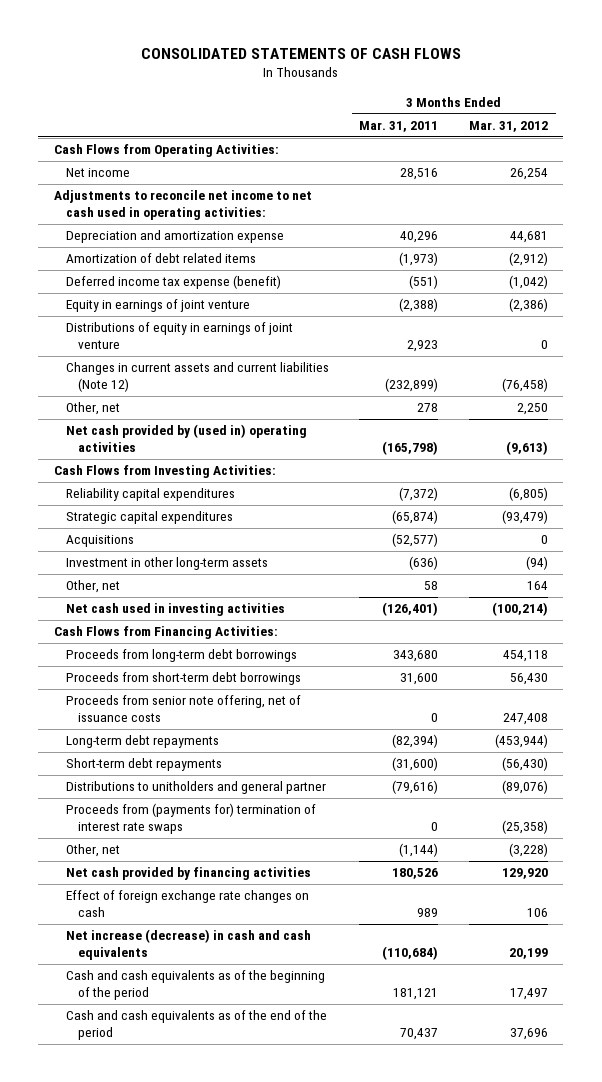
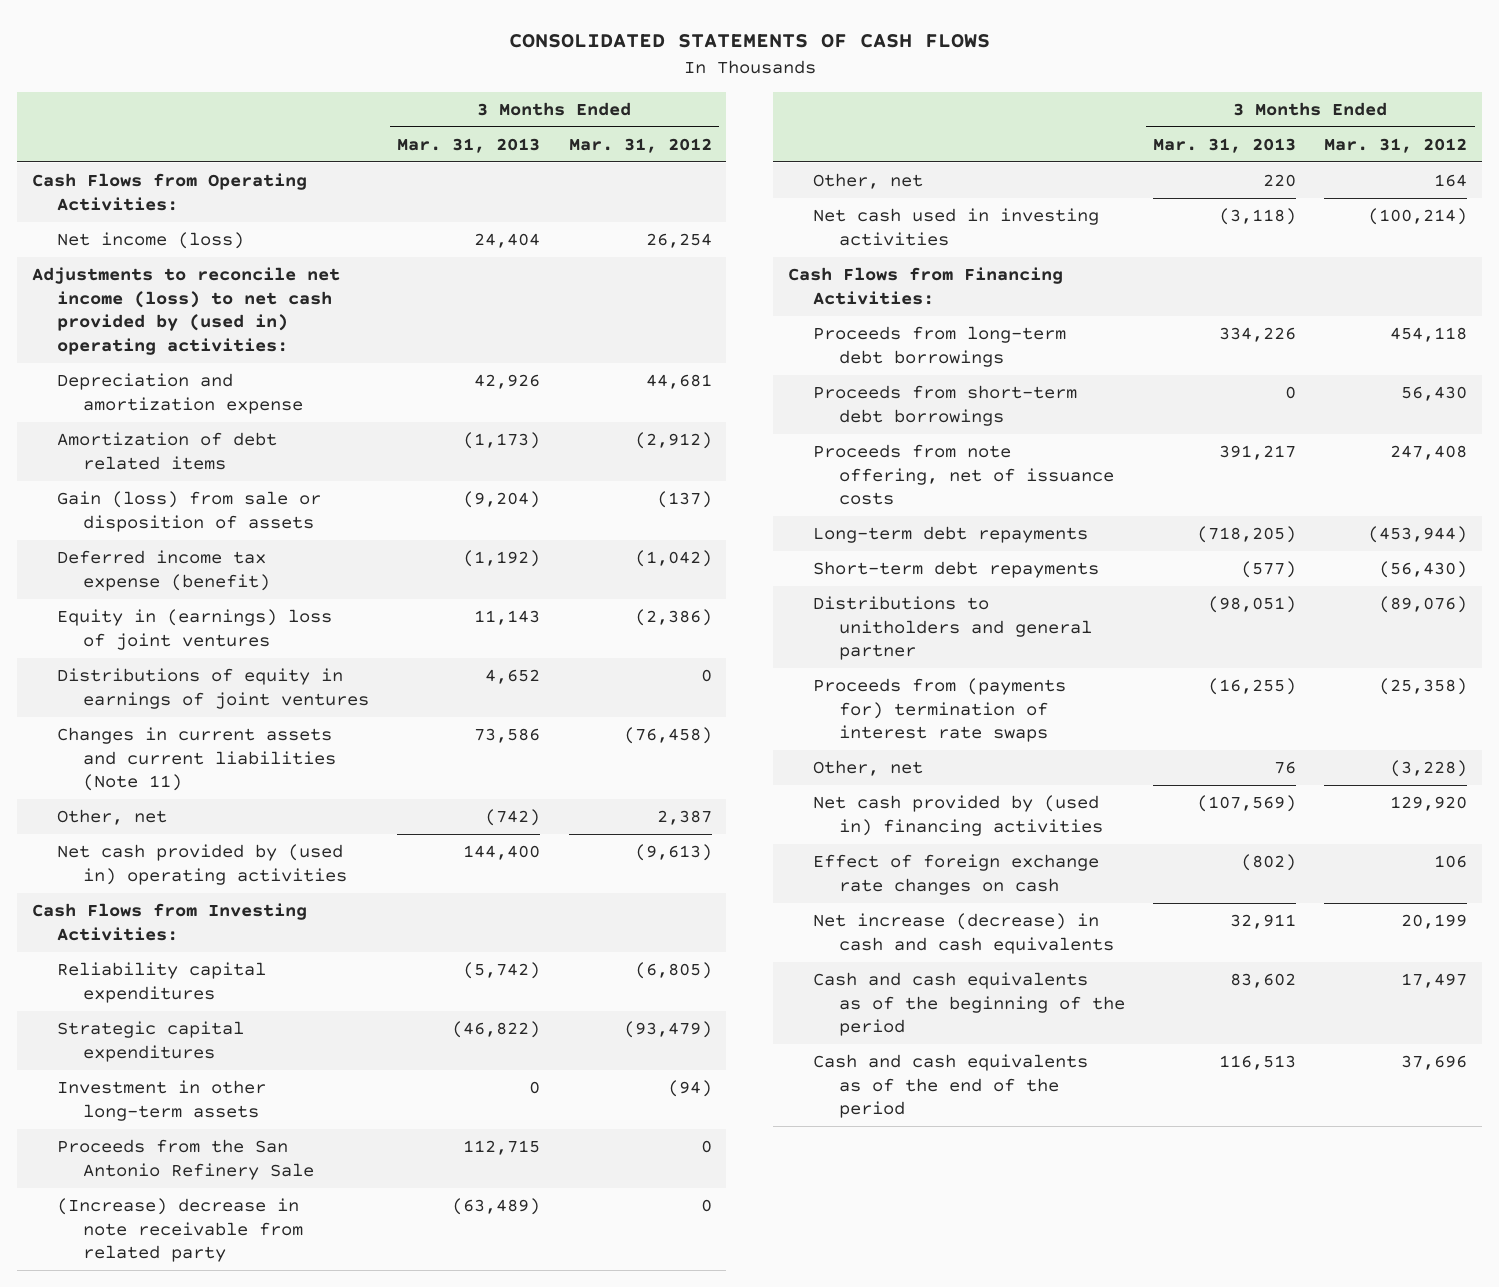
- | 3 Months Ended Mar. 31, 2011 | 3 Months Ended Mar. 31, 2012
+ | 3 Months Ended Mar. 31, 2013 | 3 Months Ended Mar. 31, 2012
- Net income | 28,516 | 26,254
- Adjustments to reconcile net income to net cash used in operating activities:
+ Net income (loss) | 24,404 | 26,254
+ Adjustments to reconcile net income (loss) to net cash provided by (used in) operating activities:
+ Gain (loss) from sale or disposition of assets | (9,204) | (137)
- Equity in earnings of joint venture | (2,388) | (2,386)
- Distributions of equity in earnings of joint venture | 2,923 | 0
- Changes in current assets and current liabilities (Note 12) | (232,899) | (76,458)
- Other, net | 278 | 2,250
+ Equity in (earnings) loss of joint ventures | 11,143 | (2,386)
+ Distributions of equity in earnings of joint ventures | 4,652 | 0
+ Changes in current assets and current liabilities (Note 11) | 73,586 | (76,458)
+ Other, net | (742) | 2,387
- Acquisitions | (52,577) | 0
+ Proceeds from the San Antonio Refinery Sale | 112,715 | 0
+ (Increase) decrease in note receivable from related party | (63,489) | 0
- Proceeds from senior note offering, net of issuance costs | 0 | 247,408
+ Proceeds from note offering, net of issuance costs | 391,217 | 247,408
- Net cash provided by financing activities | 180,526 | 129,920
+ Net cash provided by (used in) financing activities | (107,569) | 129,920

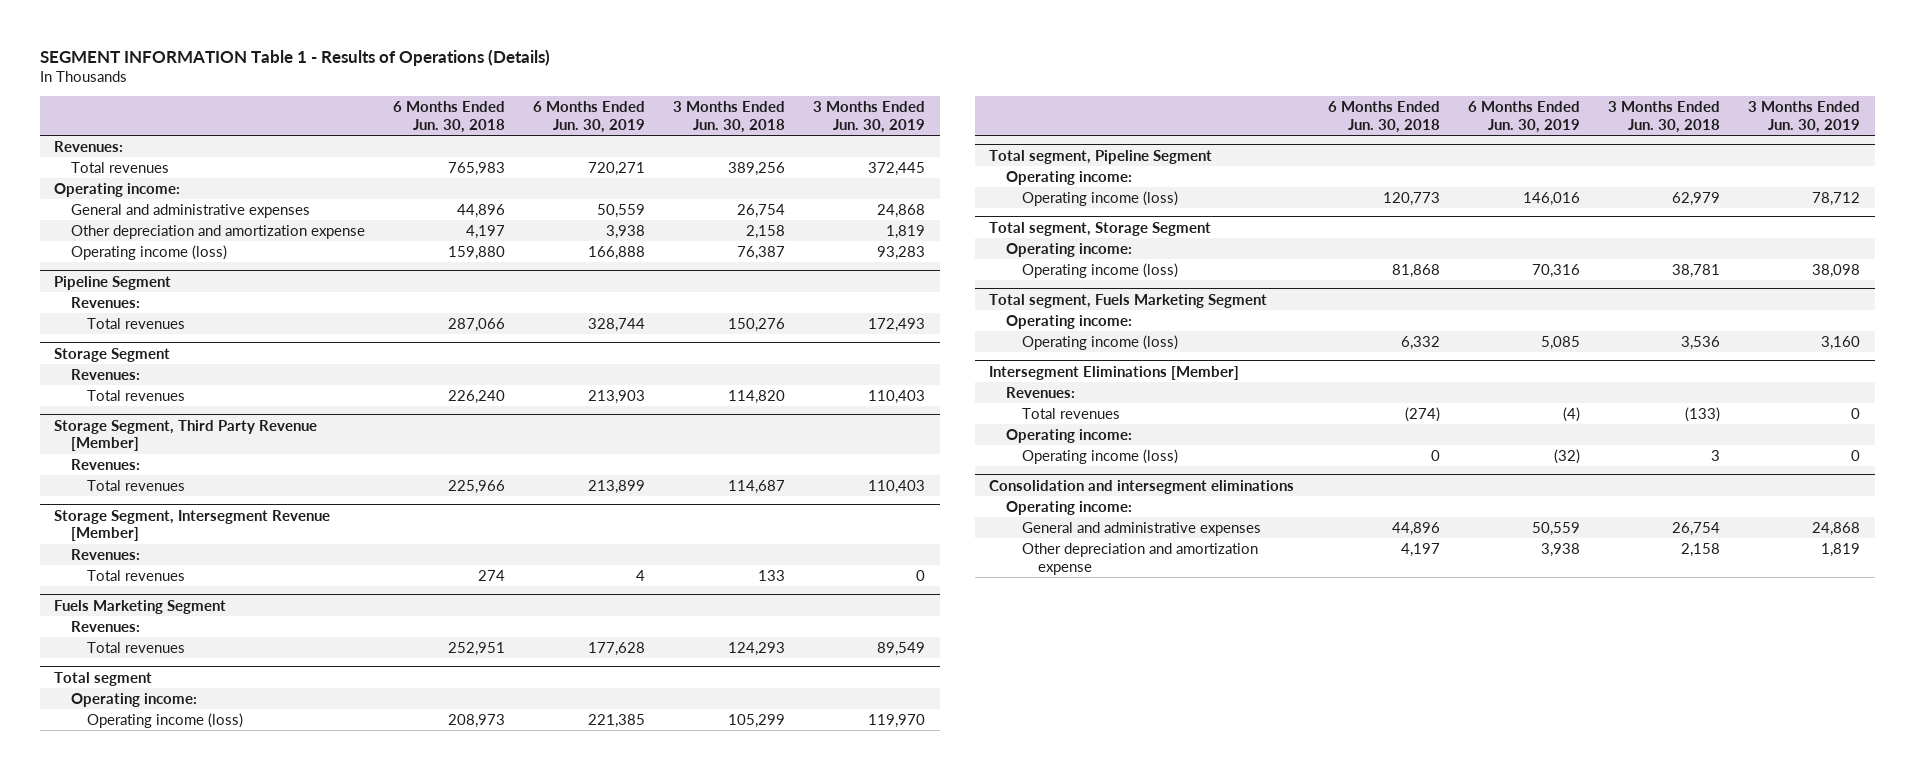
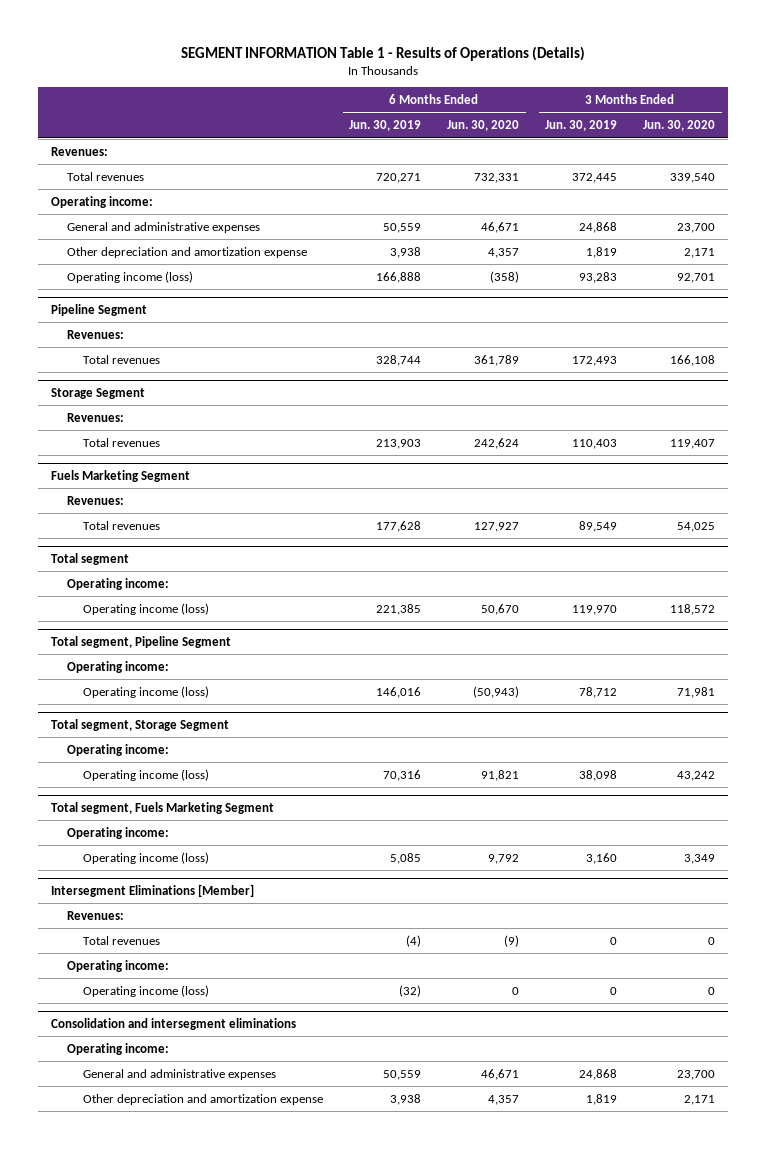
- | 6 Months Ended Jun. 30, 2018 | 6 Months Ended Jun. 30, 2019 | 3 Months Ended Jun. 30, 2018 | 3 Months Ended Jun. 30, 2019
+ | 6 Months Ended Jun. 30, 2019 | 6 Months Ended Jun. 30, 2020 | 3 Months Ended Jun. 30, 2019 | 3 Months Ended Jun. 30, 2020
- Storage Segment, Third Party Revenue [Member]
- Revenues:
- Total revenues | 225,966 | 213,899 | 114,687 | 110,403
- Storage Segment, Intersegment Revenue [Member]
- Revenues:
- Total revenues | 274 | 4 | 133 | 0

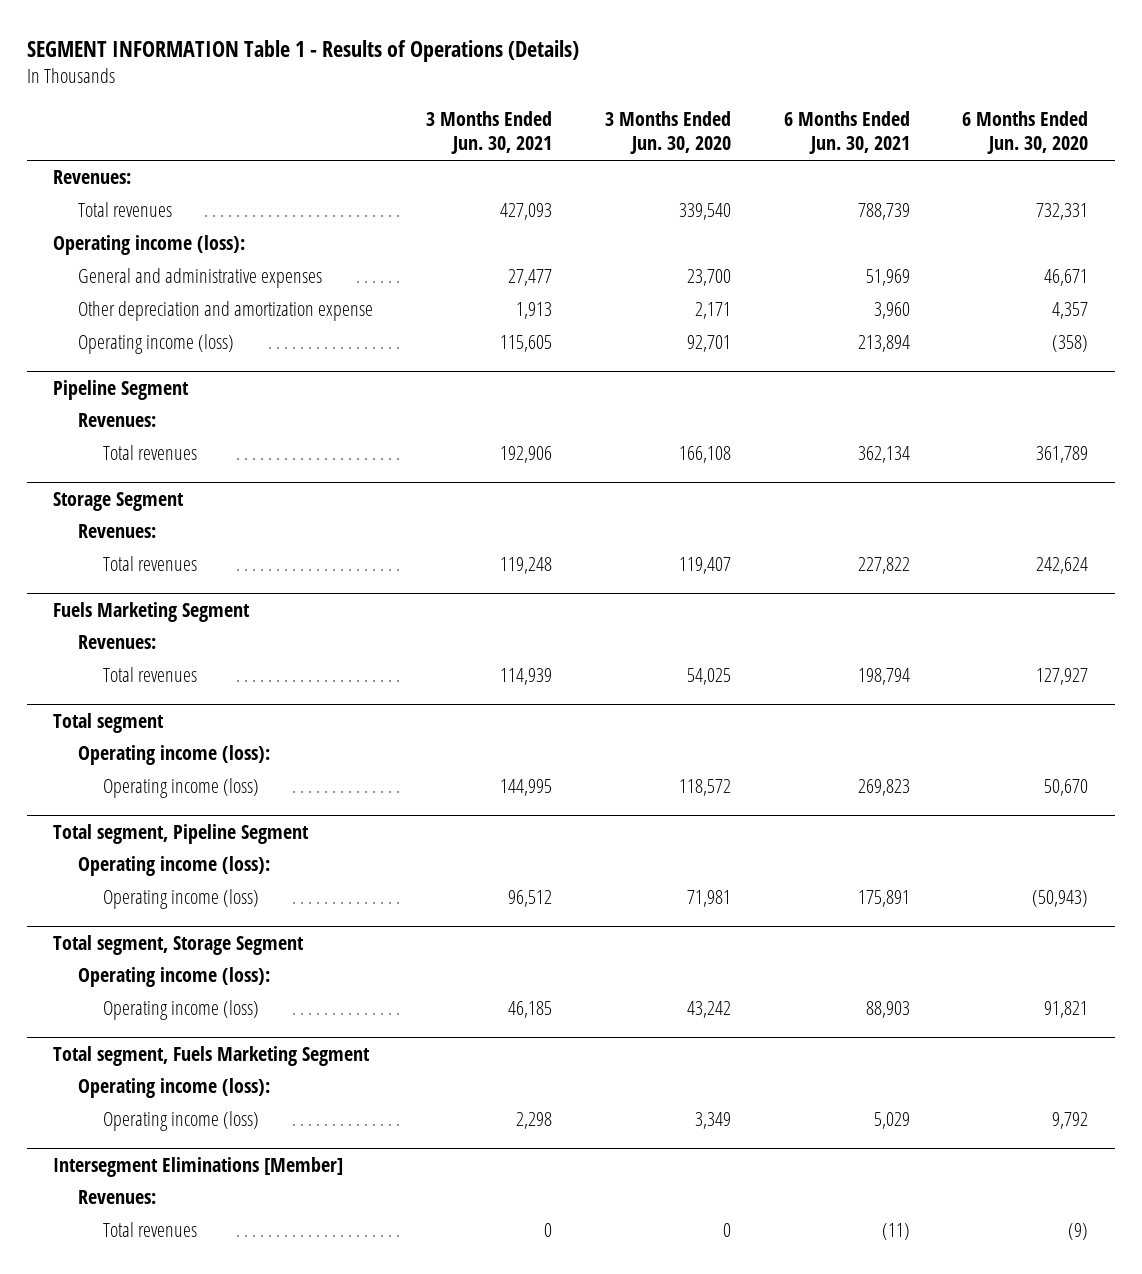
- | 6 Months Ended Jun. 30, 2019 | 6 Months Ended Jun. 30, 2020 | 3 Months Ended Jun. 30, 2019 | 3 Months Ended Jun. 30, 2020
+ | 3 Months Ended Jun. 30, 2021 | 3 Months Ended Jun. 30, 2020 | 6 Months Ended Jun. 30, 2021 | 6 Months Ended Jun. 30, 2020
- Operating income:
+ Operating income (loss):
@ Total segment
- Operating income:
+ Operating income (loss):
@ Total segment, Pipeline Segment
- Operating income:
+ Operating income (loss):
@ Total segment, Storage Segment
- Operating income:
+ Operating income (loss):
@ Total segment, Fuels Marketing Segment
- Operating income:
+ Operating income (loss):
@ Intersegment Eliminations [Member]
- Operating income:
- Operating income (loss) | (32) | 0 | 0 | 0
- Consolidation and intersegment eliminations
- Operating income:
- General and administrative expenses | 50,559 | 46,671 | 24,868 | 23,700
- Other depreciation and amortization expense | 3,938 | 4,357 | 1,819 | 2,171

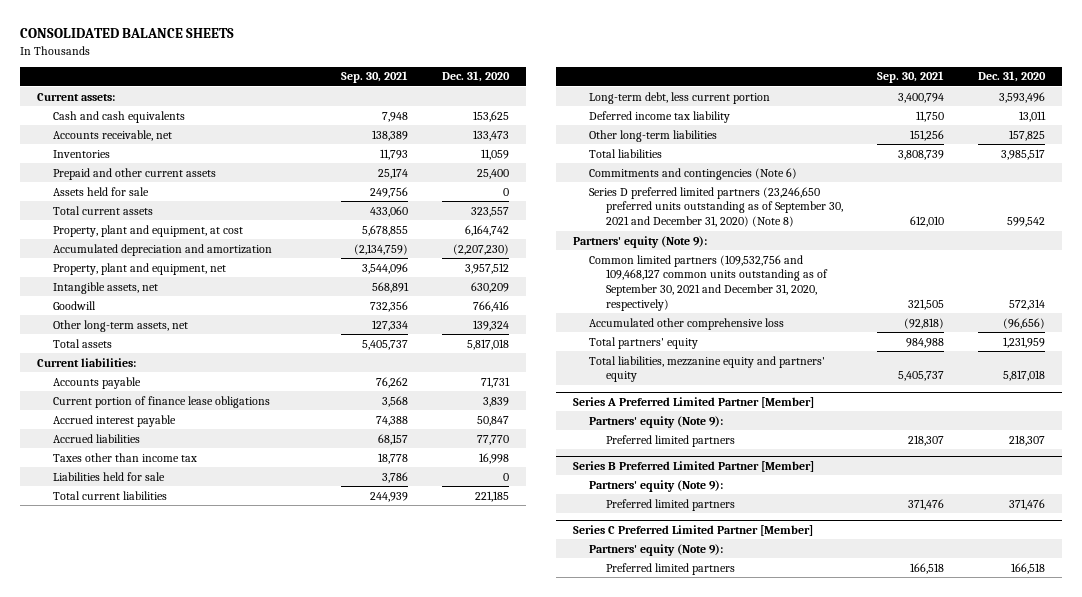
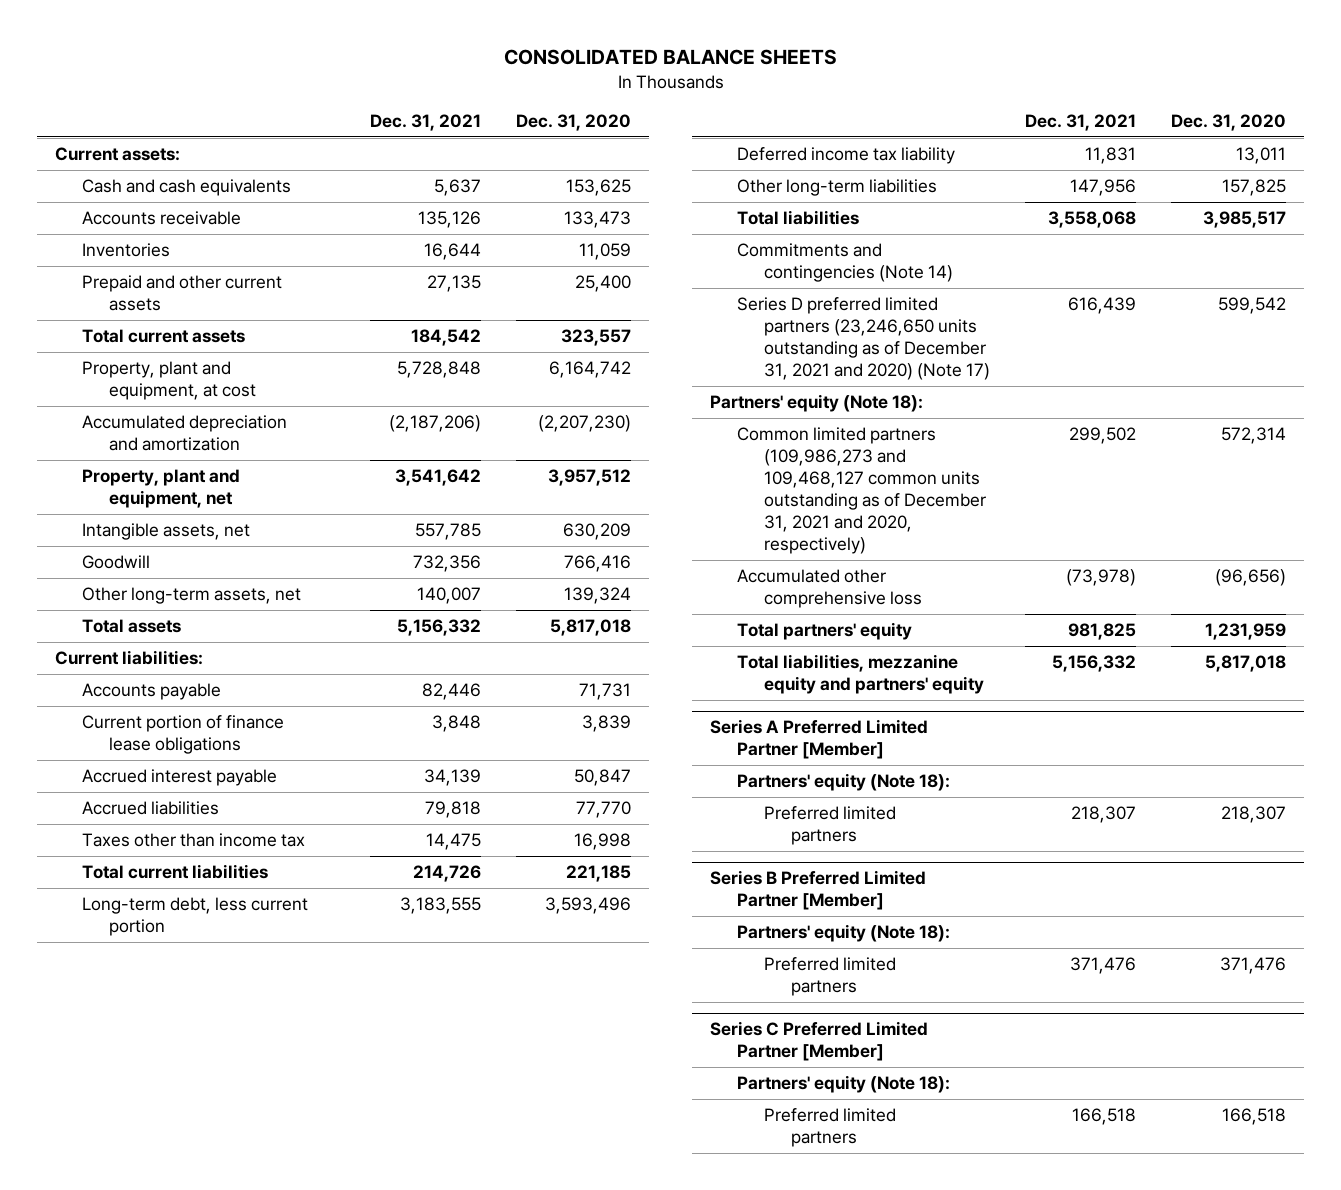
- | Sep. 30, 2021 | Dec. 31, 2020
+ | Dec. 31, 2021 | Dec. 31, 2020
- Accounts receivable, net | 138,389 | 133,473
+ Accounts receivable | 135,126 | 133,473
- Assets held for sale | 249,756 | 0
- Liabilities held for sale | 3,786 | 0
- Commitments and contingencies (Note 6)
- Series D preferred limited partners (23,246,650 preferred units outstanding as of September 30, 2021 and December 31, 2020) (Note 8) | 612,010 | 599,542
- Partners' equity (Note 9):
- Common limited partners (109,532,756 and 109,468,127 common units outstanding as of September 30, 2021 and December 31, 2020, respectively) | 321,505 | 572,314
+ Commitments and contingencies (Note 14)
+ Series D preferred limited partners (23,246,650 units outstanding as of December 31, 2021 and 2020) (Note 17) | 616,439 | 599,542
+ Partners' equity (Note 18):
+ Common limited partners (109,986,273 and 109,468,127 common units outstanding as of December 31, 2021 and 2020, respectively) | 299,502 | 572,314
@ Series A Preferred Limited Partner [Member]
- Partners' equity (Note 9):
+ Partners' equity (Note 18):
@ Series B Preferred Limited Partner [Member]
- Partners' equity (Note 9):
+ Partners' equity (Note 18):
@ Series C Preferred Limited Partner [Member]
- Partners' equity (Note 9):
+ Partners' equity (Note 18):

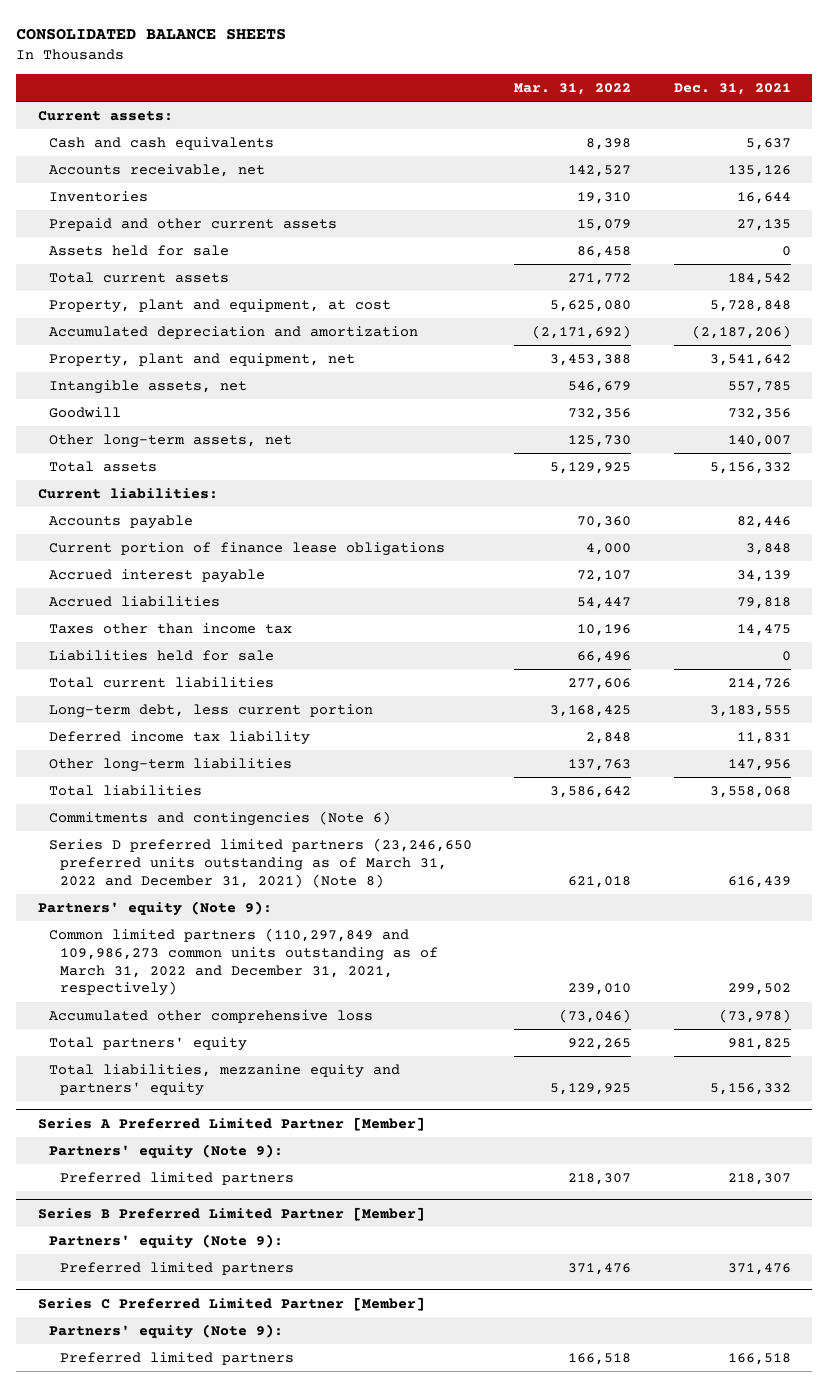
- | Dec. 31, 2021 | Dec. 31, 2020
+ | Mar. 31, 2022 | Dec. 31, 2021
- Accounts receivable | 135,126 | 133,473
+ Accounts receivable, net | 142,527 | 135,126
+ Assets held for sale | 86,458 | 0
+ Liabilities held for sale | 66,496 | 0
- Commitments and contingencies (Note 14)
- Series D preferred limited partners (23,246,650 units outstanding as of December 31, 2021 and 2020) (Note 17) | 616,439 | 599,542
- Partners' equity (Note 18):
- Common limited partners (109,986,273 and 109,468,127 common units outstanding as of December 31, 2021 and 2020, respectively) | 299,502 | 572,314
+ Commitments and contingencies (Note 6)
+ Series D preferred limited partners (23,246,650 preferred units outstanding as of March 31, 2022 and December 31, 2021) (Note 8) | 621,018 | 616,439
+ Partners' equity (Note 9):
+ Common limited partners (110,297,849 and 109,986,273 common units outstanding as of March 31, 2022 and December 31, 2021, respectively) | 239,010 | 299,502
@ Series A Preferred Limited Partner [Member]
- Partners' equity (Note 18):
+ Partners' equity (Note 9):
@ Series B Preferred Limited Partner [Member]
- Partners' equity (Note 18):
+ Partners' equity (Note 9):
@ Series C Preferred Limited Partner [Member]
- Partners' equity (Note 18):
+ Partners' equity (Note 9):

